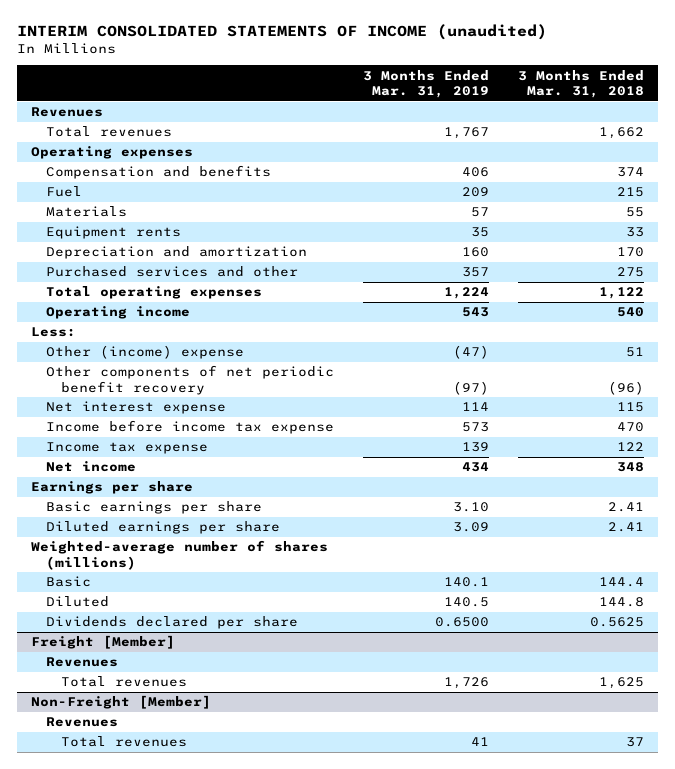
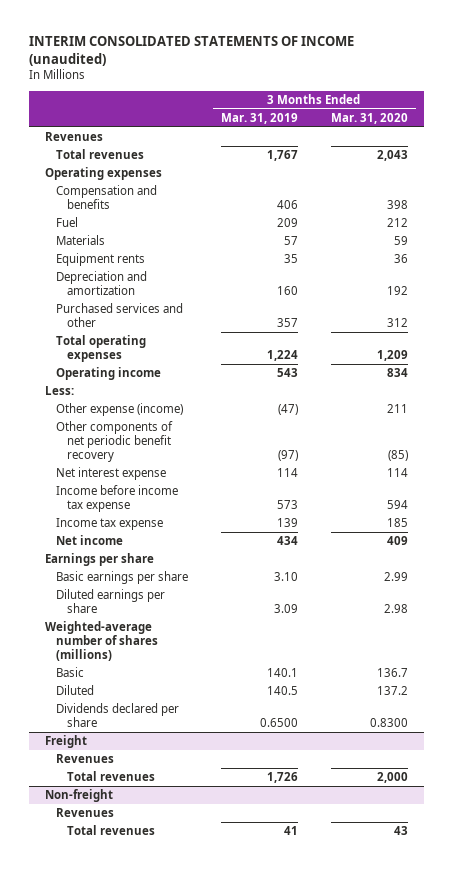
- | 3 Months Ended Mar. 31, 2019 | 3 Months Ended Mar. 31, 2018
+ | 3 Months Ended Mar. 31, 2019 | 3 Months Ended Mar. 31, 2020
- Other (income) expense | (47) | 51
+ Other expense (income) | (47) | 211
- Freight [Member]
+ Freight
- Non-Freight [Member]
+ Non-freight

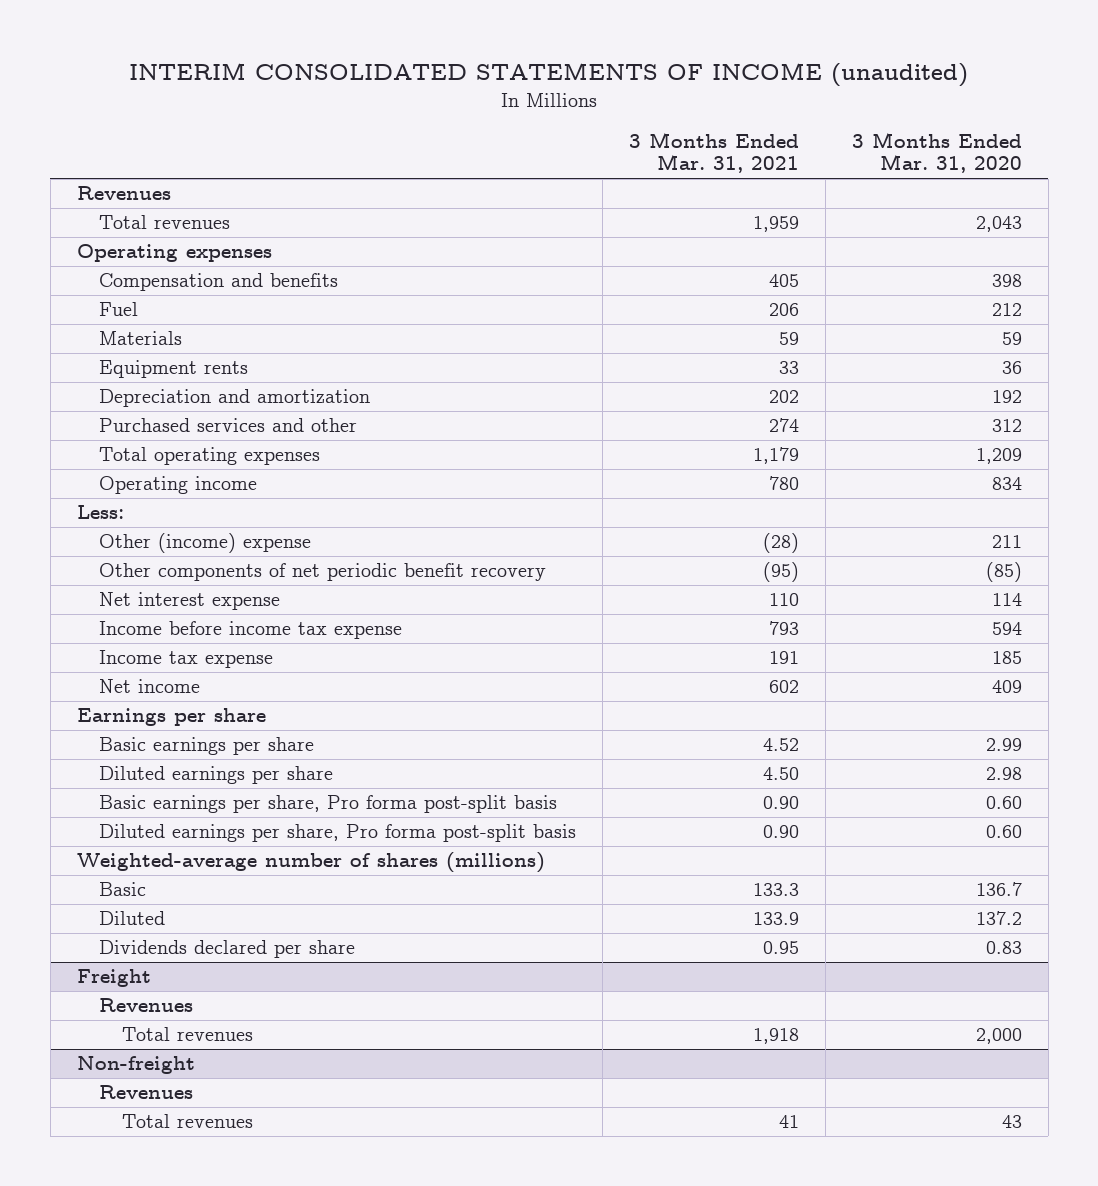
- | 3 Months Ended Mar. 31, 2019 | 3 Months Ended Mar. 31, 2020
+ | 3 Months Ended Mar. 31, 2021 | 3 Months Ended Mar. 31, 2020
- Other expense (income) | (47) | 211
+ Other (income) expense | (28) | 211
+ Basic earnings per share, Pro forma post-split basis | 0.90 | 0.60
+ Diluted earnings per share, Pro forma post-split basis | 0.90 | 0.60
- Dividends declared per share | 0.6500 | 0.8300
+ Dividends declared per share | 0.95 | 0.83

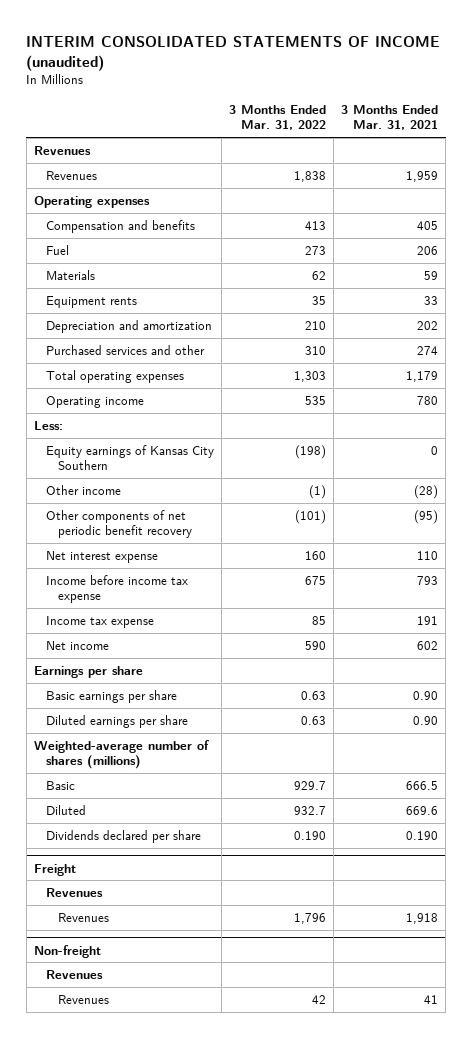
- | 3 Months Ended Mar. 31, 2021 | 3 Months Ended Mar. 31, 2020
+ | 3 Months Ended Mar. 31, 2022 | 3 Months Ended Mar. 31, 2021
- Total revenues | 1,959 | 2,043
+ Revenues | 1,838 | 1,959
- Other (income) expense | (28) | 211
+ Equity earnings of Kansas City Southern | (198) | 0
+ Other income | (1) | (28)
- Basic earnings per share | 4.52 | 2.99
- Diluted earnings per share | 4.50 | 2.98
- Basic earnings per share, Pro forma post-split basis | 0.90 | 0.60
- Diluted earnings per share, Pro forma post-split basis | 0.90 | 0.60
+ Basic earnings per share | 0.63 | 0.90
+ Diluted earnings per share | 0.63 | 0.90
- Basic | 133.3 | 136.7
- Diluted | 133.9 | 137.2
- Dividends declared per share | 0.95 | 0.83
+ Basic | 929.7 | 666.5
+ Diluted | 932.7 | 669.6
+ Dividends declared per share | 0.190 | 0.190
@ Freight
- Total revenues | 1,918 | 2,000
+ Revenues | 1,796 | 1,918
@ Non-freight
- Total revenues | 41 | 43
+ Revenues | 42 | 41

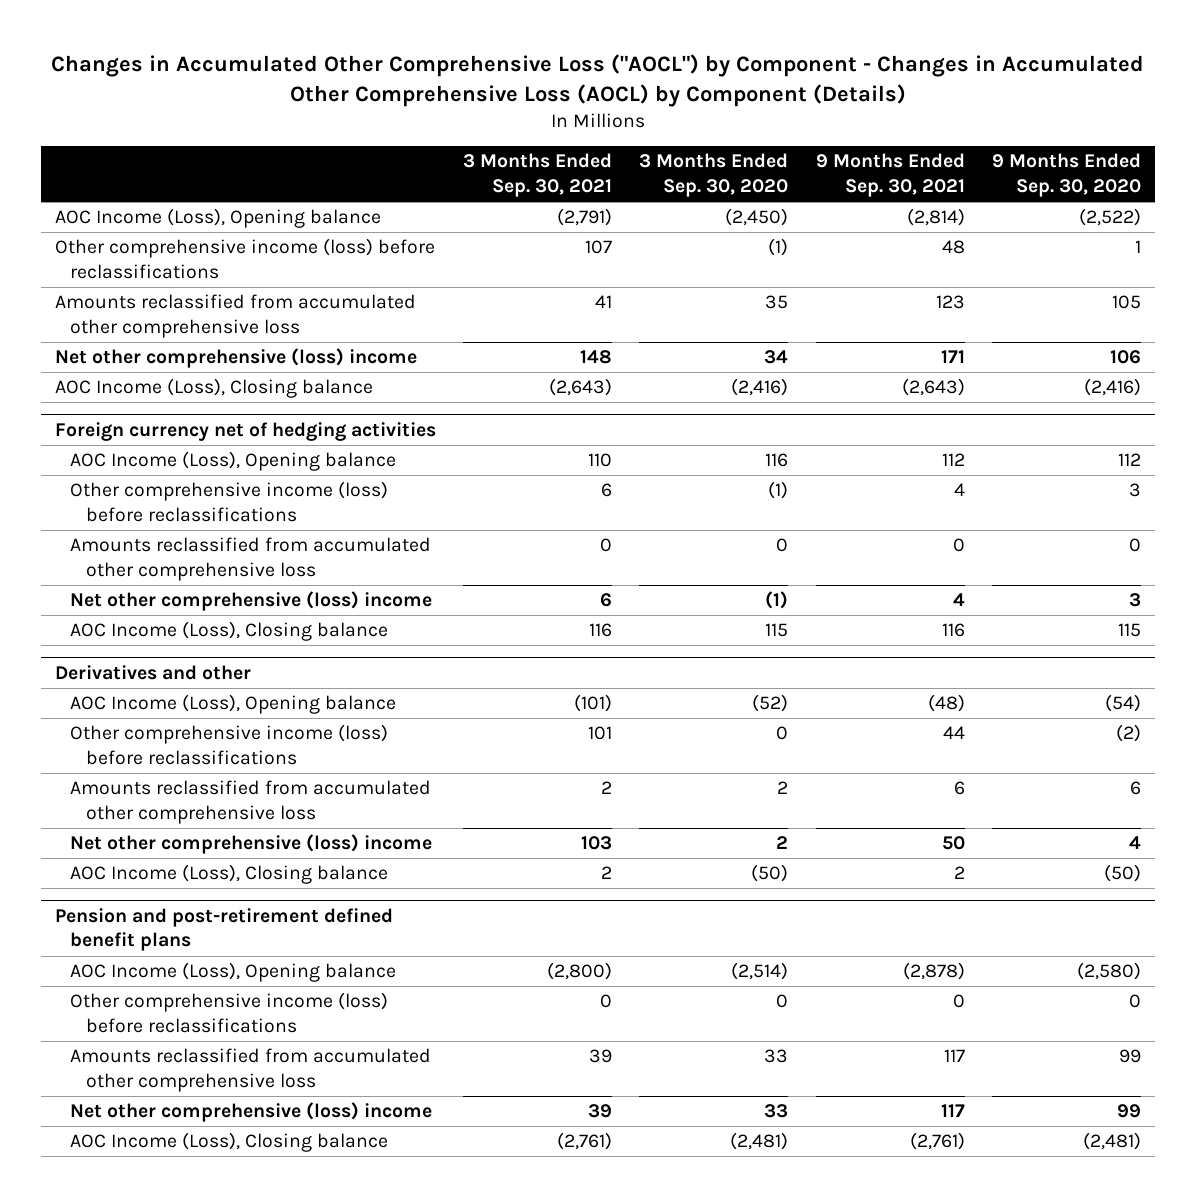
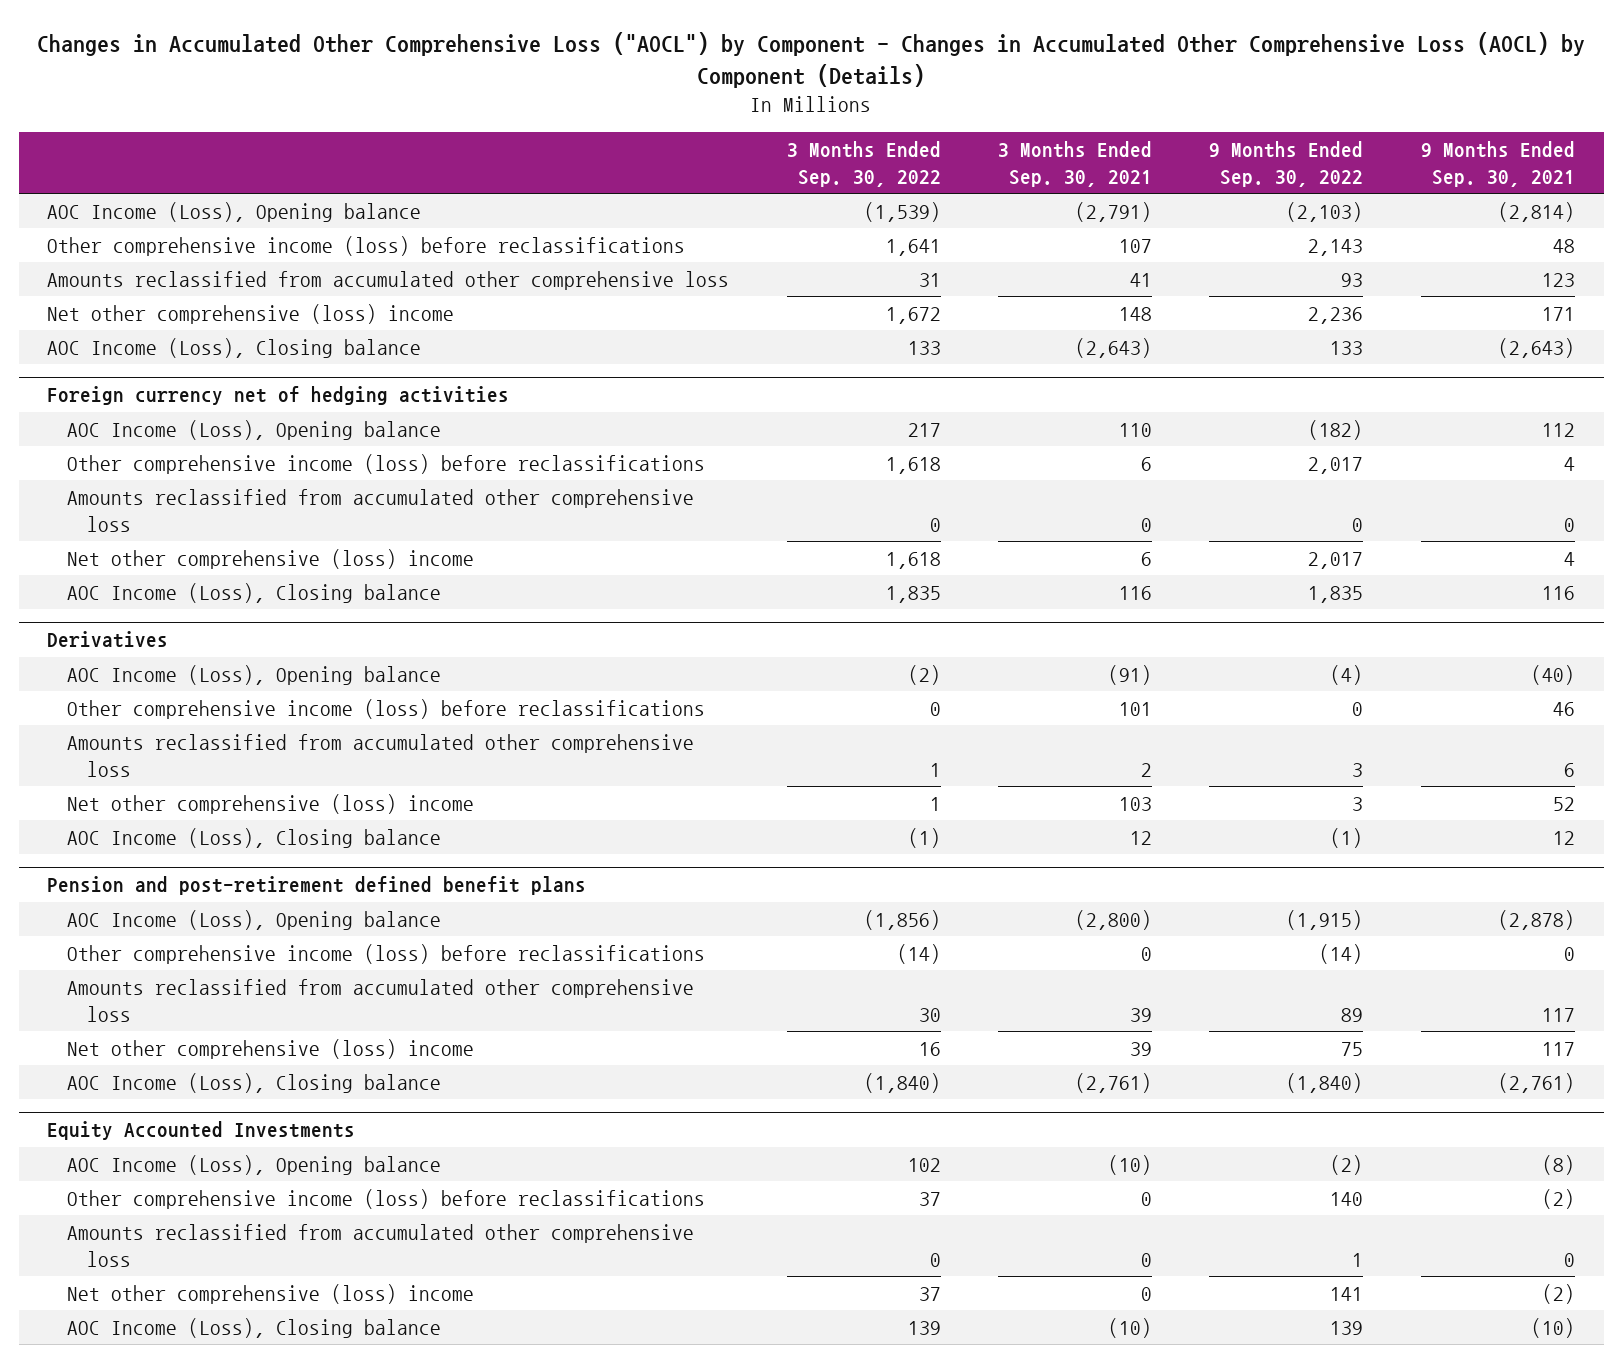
- | 3 Months Ended Sep. 30, 2021 | 3 Months Ended Sep. 30, 2020 | 9 Months Ended Sep. 30, 2021 | 9 Months Ended Sep. 30, 2020
+ | 3 Months Ended Sep. 30, 2022 | 3 Months Ended Sep. 30, 2021 | 9 Months Ended Sep. 30, 2022 | 9 Months Ended Sep. 30, 2021
- Derivatives and other
- AOC Income (Loss), Opening balance | (101) | (52) | (48) | (54)
- Other comprehensive income (loss) before reclassifications | 101 | 0 | 44 | (2)
+ Derivatives
+ AOC Income (Loss), Opening balance | (2) | (91) | (4) | (40)
+ Other comprehensive income (loss) before reclassifications | 0 | 101 | 0 | 46
- Net other comprehensive (loss) income | 103 | 2 | 50 | 4
- AOC Income (Loss), Closing balance | 2 | (50) | 2 | (50)
+ Net other comprehensive (loss) income | 1 | 103 | 3 | 52
+ AOC Income (Loss), Closing balance | (1) | 12 | (1) | 12
+ Equity Accounted Investments
+ AOC Income (Loss), Opening balance | 102 | (10) | (2) | (8)
+ Other comprehensive income (loss) before reclassifications | 37 | 0 | 140 | (2)
+ Amounts reclassified from accumulated other comprehensive loss | 0 | 0 | 1 | 0
+ Net other comprehensive (loss) income | 37 | 0 | 141 | (2)
+ AOC Income (Loss), Closing balance | 139 | (10) | 139 | (10)

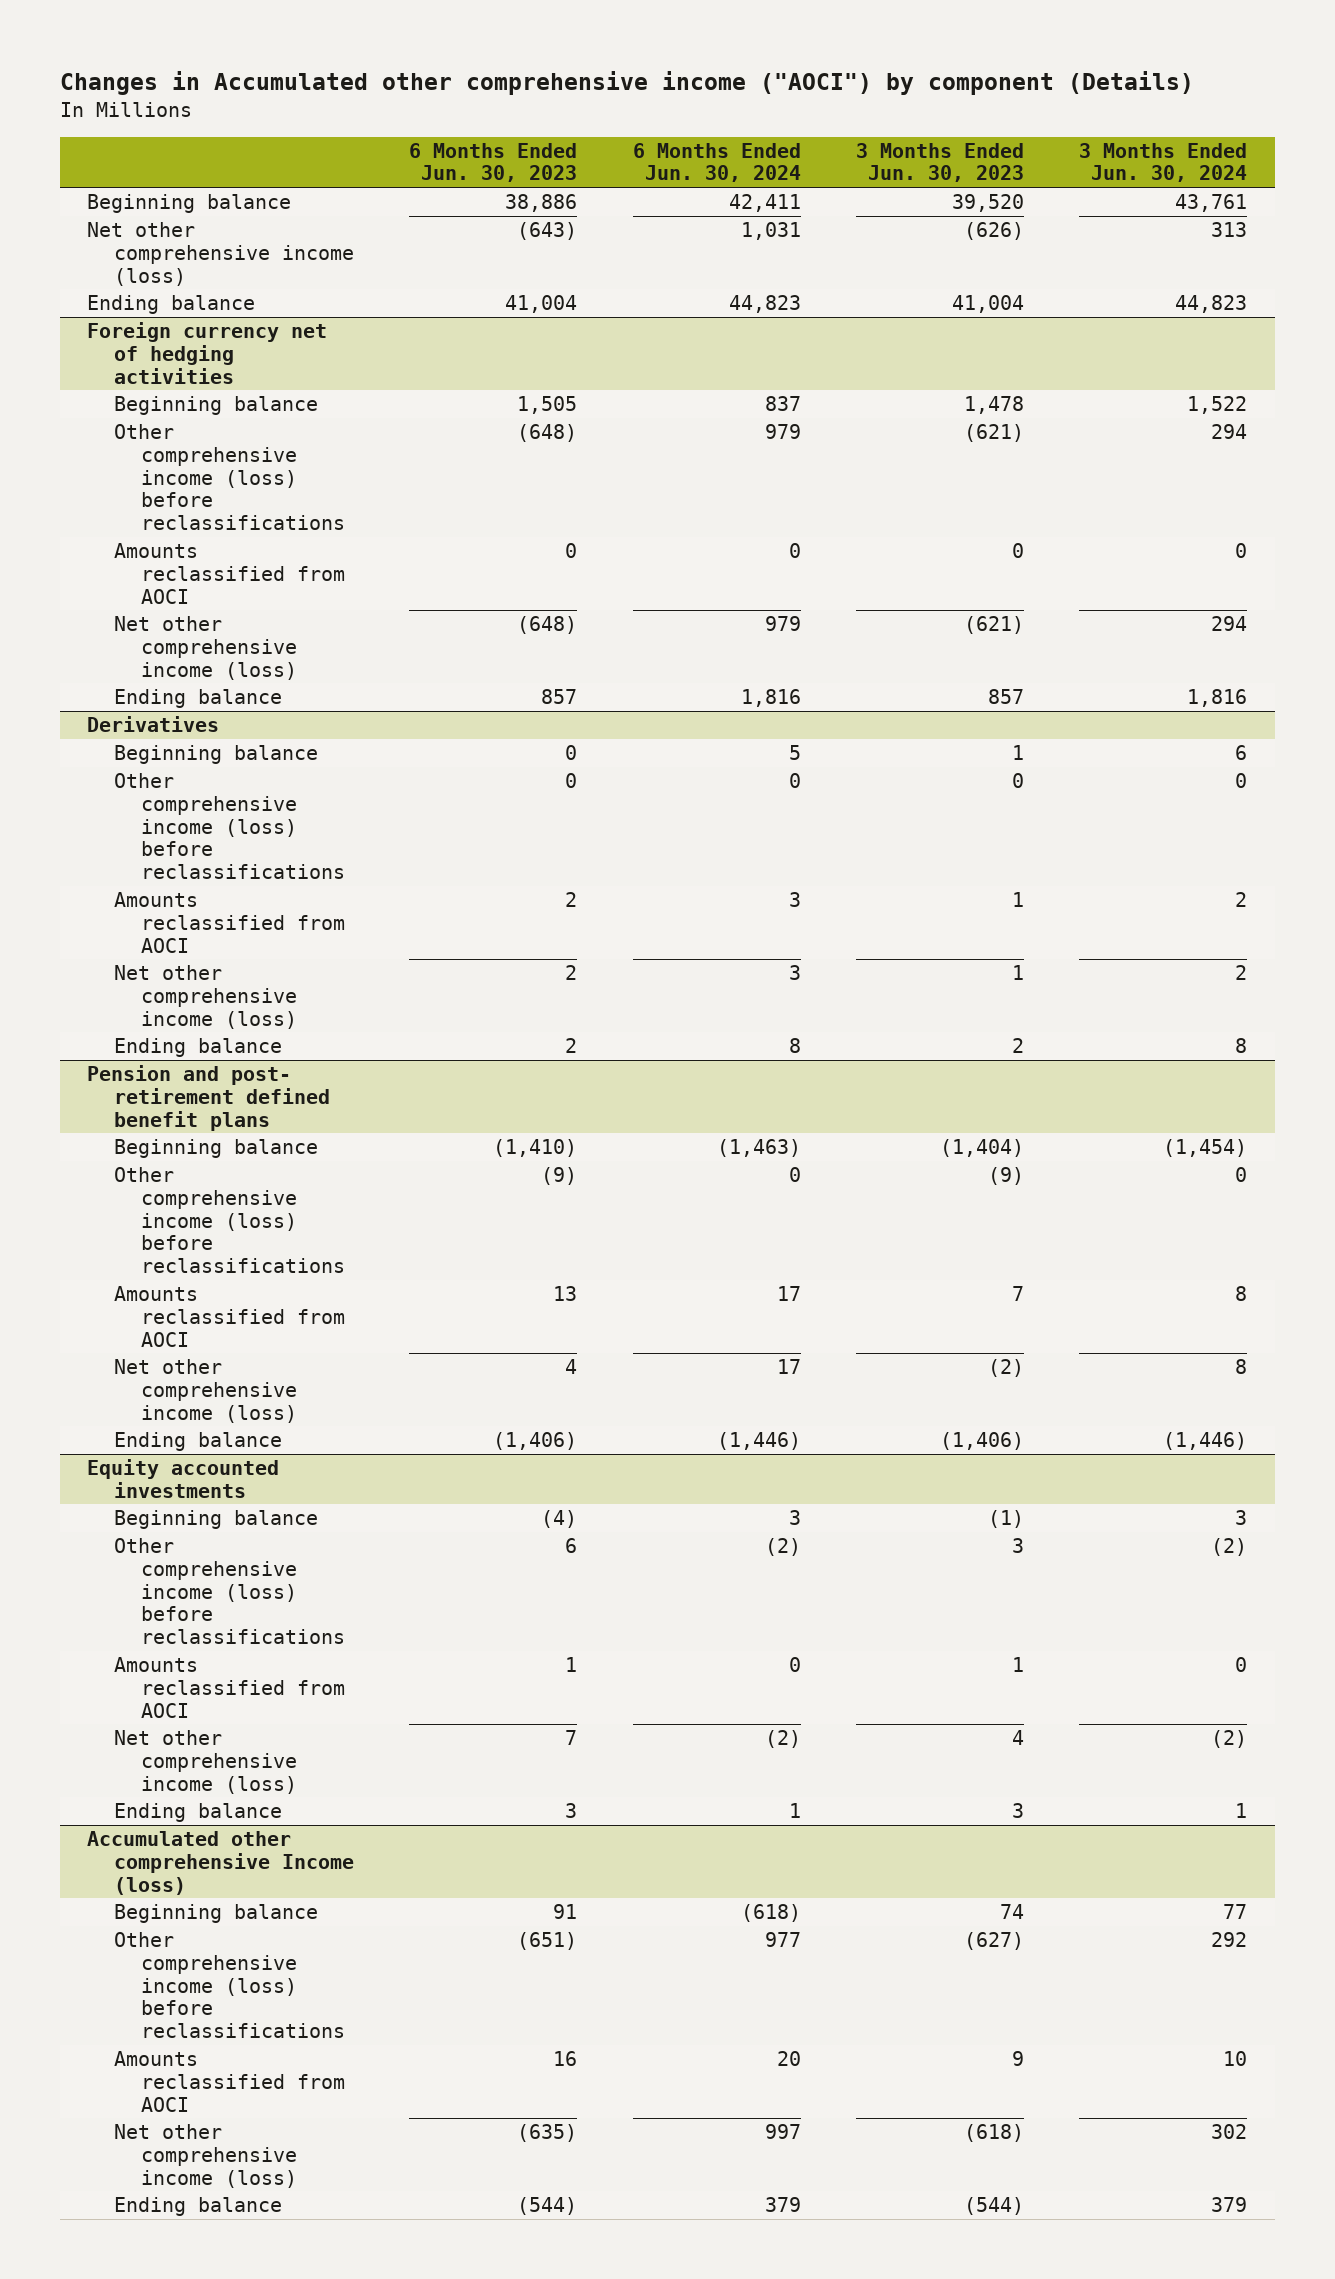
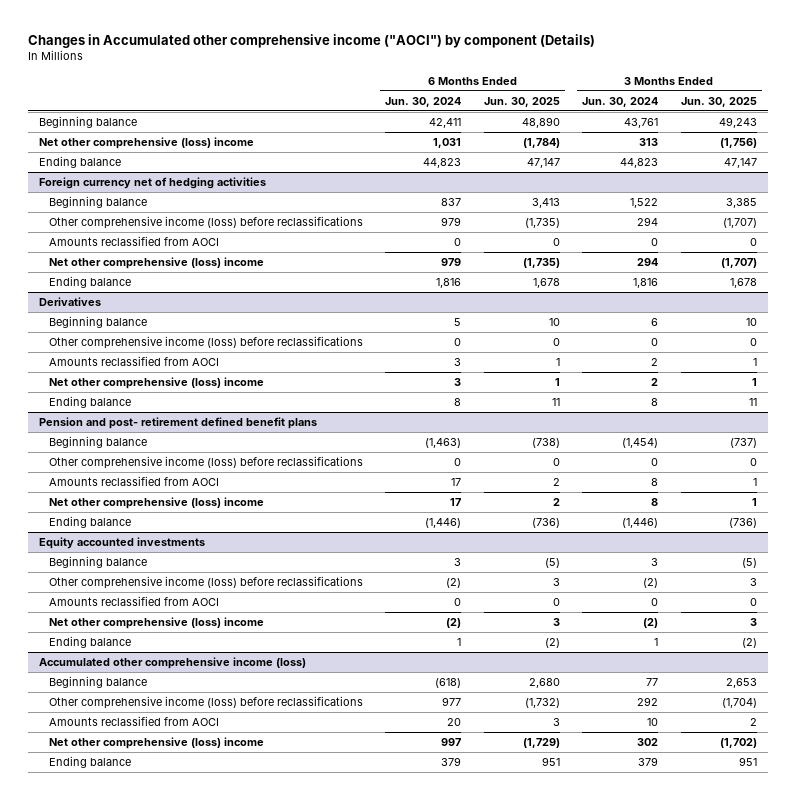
- | 6 Months Ended Jun. 30, 2023 | 6 Months Ended Jun. 30, 2024 | 3 Months Ended Jun. 30, 2023 | 3 Months Ended Jun. 30, 2024
+ | 6 Months Ended Jun. 30, 2024 | 6 Months Ended Jun. 30, 2025 | 3 Months Ended Jun. 30, 2024 | 3 Months Ended Jun. 30, 2025
- Net other comprehensive income (loss) | (643) | 1,031 | (626) | 313
+ Net other comprehensive (loss) income | 1,031 | (1,784) | 313 | (1,756)
@ Foreign currency net of hedging activities
- Net other comprehensive income (loss) | (648) | 979 | (621) | 294
+ Net other comprehensive (loss) income | 979 | (1,735) | 294 | (1,707)
@ Derivatives
- Net other comprehensive income (loss) | 2 | 3 | 1 | 2
+ Net other comprehensive (loss) income | 3 | 1 | 2 | 1
@ Pension and post- retirement defined benefit plans
- Net other comprehensive income (loss) | 4 | 17 | (2) | 8
+ Net other comprehensive (loss) income | 17 | 2 | 8 | 1
@ Equity accounted investments
- Net other comprehensive income (loss) | 7 | (2) | 4 | (2)
+ Net other comprehensive (loss) income | (2) | 3 | (2) | 3
- Accumulated other comprehensive Income (loss)
+ Accumulated other comprehensive income (loss)
- Net other comprehensive income (loss) | (635) | 997 | (618) | 302
+ Net other comprehensive (loss) income | 997 | (1,729) | 302 | (1,702)

